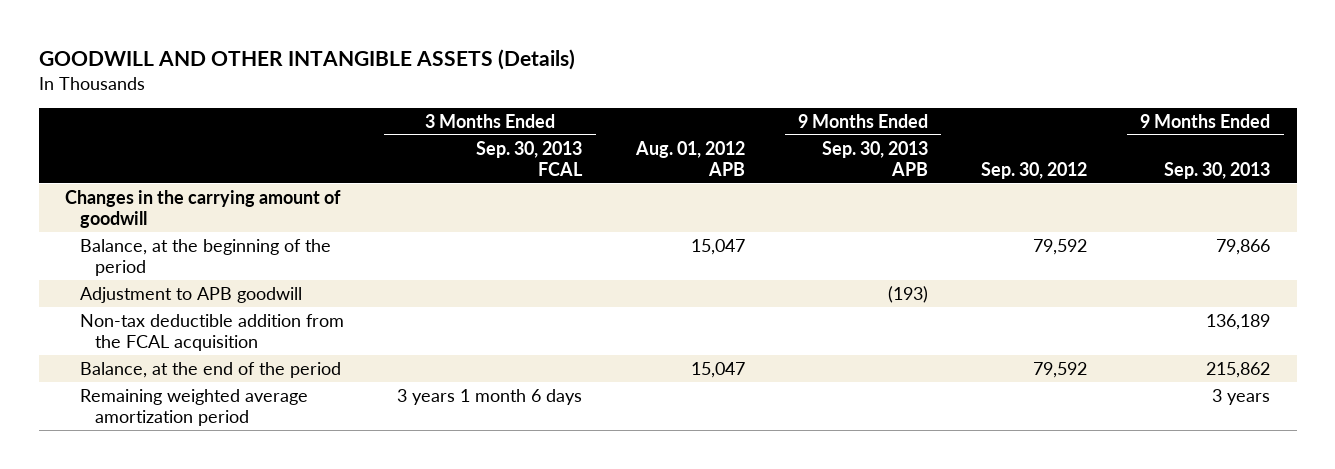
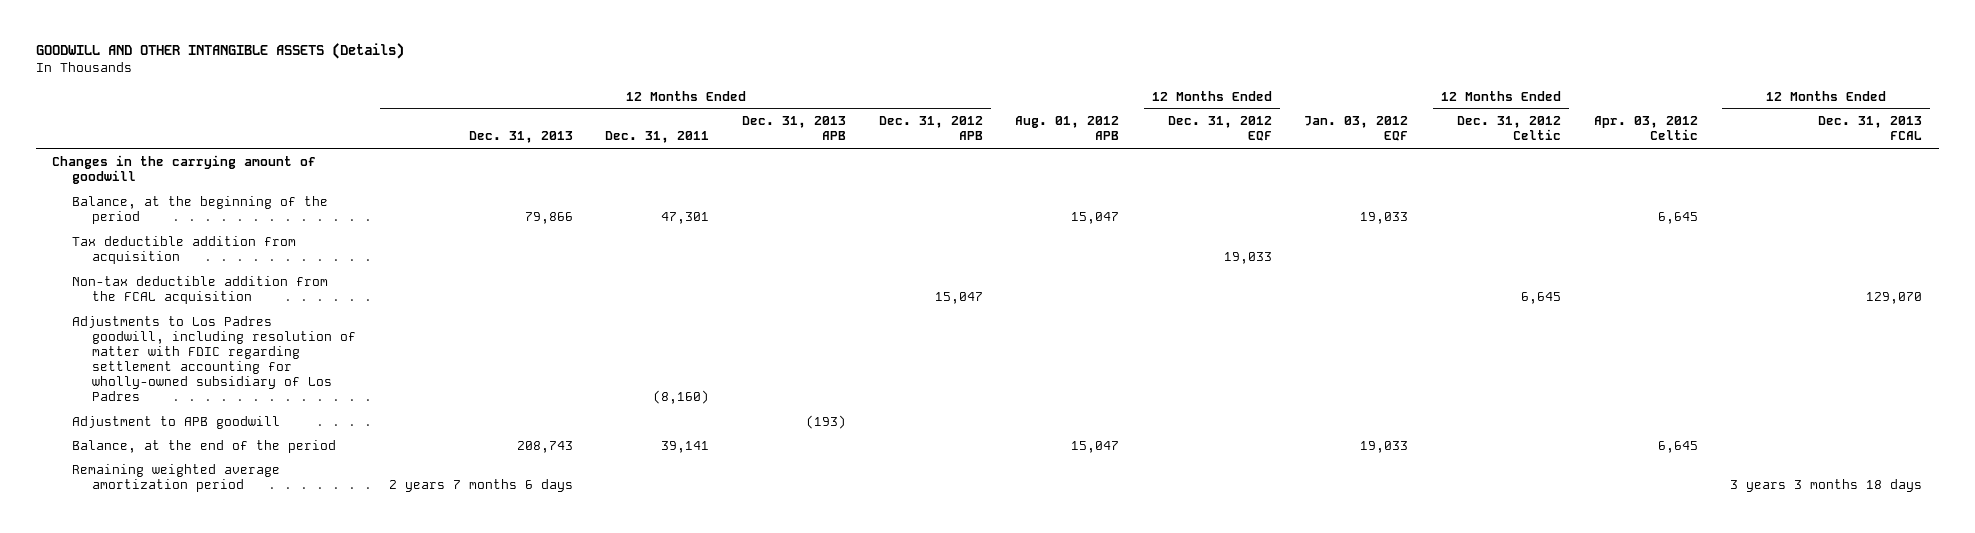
- | 3 Months Ended Sep. 30, 2013 FCAL | Aug. 01, 2012 APB | 9 Months Ended Sep. 30, 2013 APB | Sep. 30, 2012 | 9 Months Ended Sep. 30, 2013
+ | 12 Months Ended Dec. 31, 2013 | 12 Months Ended Dec. 31, 2011 | 12 Months Ended Dec. 31, 2013 APB | 12 Months Ended Dec. 31, 2012 APB | Aug. 01, 2012 APB | 12 Months Ended Dec. 31, 2012 EQF | Jan. 03, 2012 EQF | 12 Months Ended Dec. 31, 2012 Celtic | Apr. 03, 2012 Celtic | 12 Months Ended Dec. 31, 2013 FCAL
+ Tax deductible addition from acquisition | | | | | | 19,033 | | | |
+ Adjustments to Los Padres goodwill, including resolution of matter with FDIC regarding settlement accounting for wholly-owned subsidiary of Los Padres | | (8,160) | | | | | | | |
moved down: Adjustment to APB goodwill | | | (193) | | | | | | |

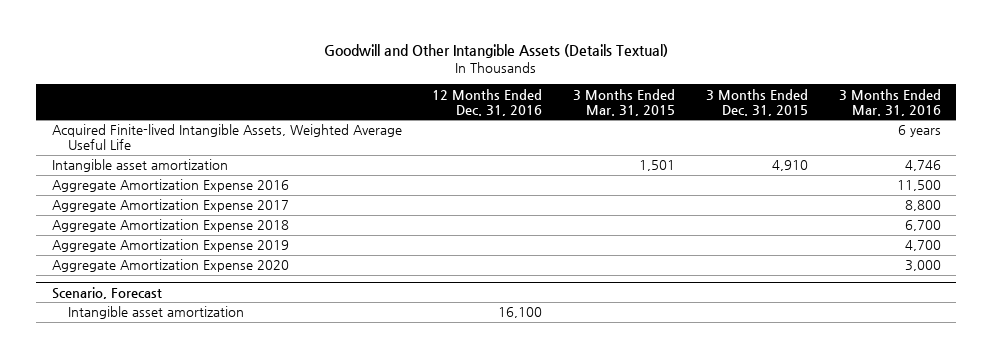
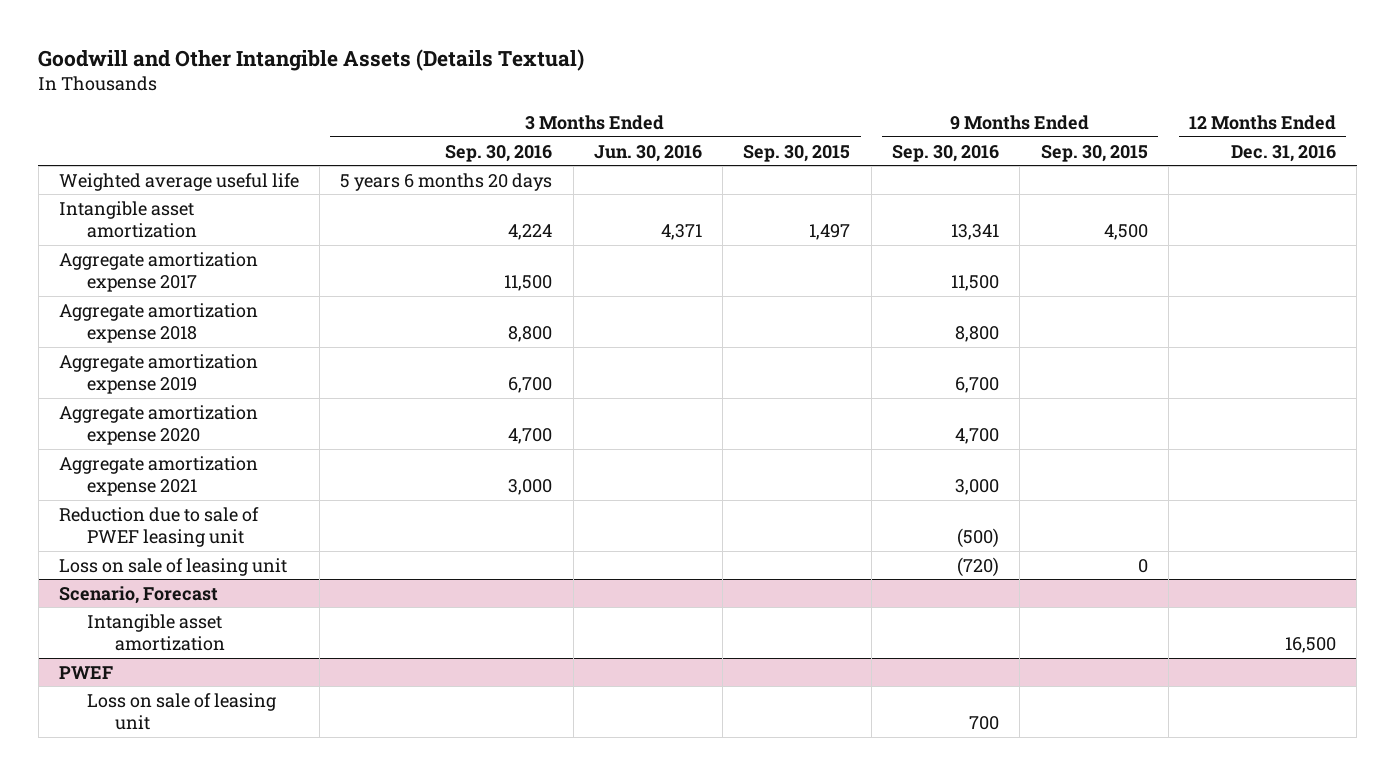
- | 12 Months Ended Dec. 31, 2016 | 3 Months Ended Mar. 31, 2015 | 3 Months Ended Dec. 31, 2015 | 3 Months Ended Mar. 31, 2016
+ | 3 Months Ended Sep. 30, 2016 | 3 Months Ended Jun. 30, 2016 | 3 Months Ended Sep. 30, 2015 | 9 Months Ended Sep. 30, 2016 | 9 Months Ended Sep. 30, 2015 | 12 Months Ended Dec. 31, 2016
- Acquired Finite-lived Intangible Assets, Weighted Average Useful Life | | | | 6 years
+ Weighted average useful life | 5 years 6 months 20 days | | | | |
- Aggregate Amortization Expense 2016 | | | | 11,500
- Aggregate Amortization Expense 2017 | | | | 8,800
- Aggregate Amortization Expense 2018 | | | | 6,700
- Aggregate Amortization Expense 2019 | | | | 4,700
- Aggregate Amortization Expense 2020 | | | | 3,000
+ Aggregate amortization expense 2017 | 11,500 | | | 11,500 | |
+ Aggregate amortization expense 2018 | 8,800 | | | 8,800 | |
+ Aggregate amortization expense 2019 | 6,700 | | | 6,700 | |
+ Aggregate amortization expense 2020 | 4,700 | | | 4,700 | |
+ Aggregate amortization expense 2021 | 3,000 | | | 3,000 | |
+ Reduction due to sale of PWEF leasing unit | | | | (500) | |
+ Loss on sale of leasing unit | | | | (720) | 0 |
@ Scenario, Forecast
- Intangible asset amortization | 16,100 | | |
+ Intangible asset amortization | | | | | | 16,500
+ PWEF
+ Loss on sale of leasing unit | | | | 700 | |

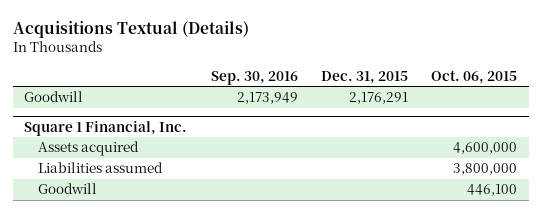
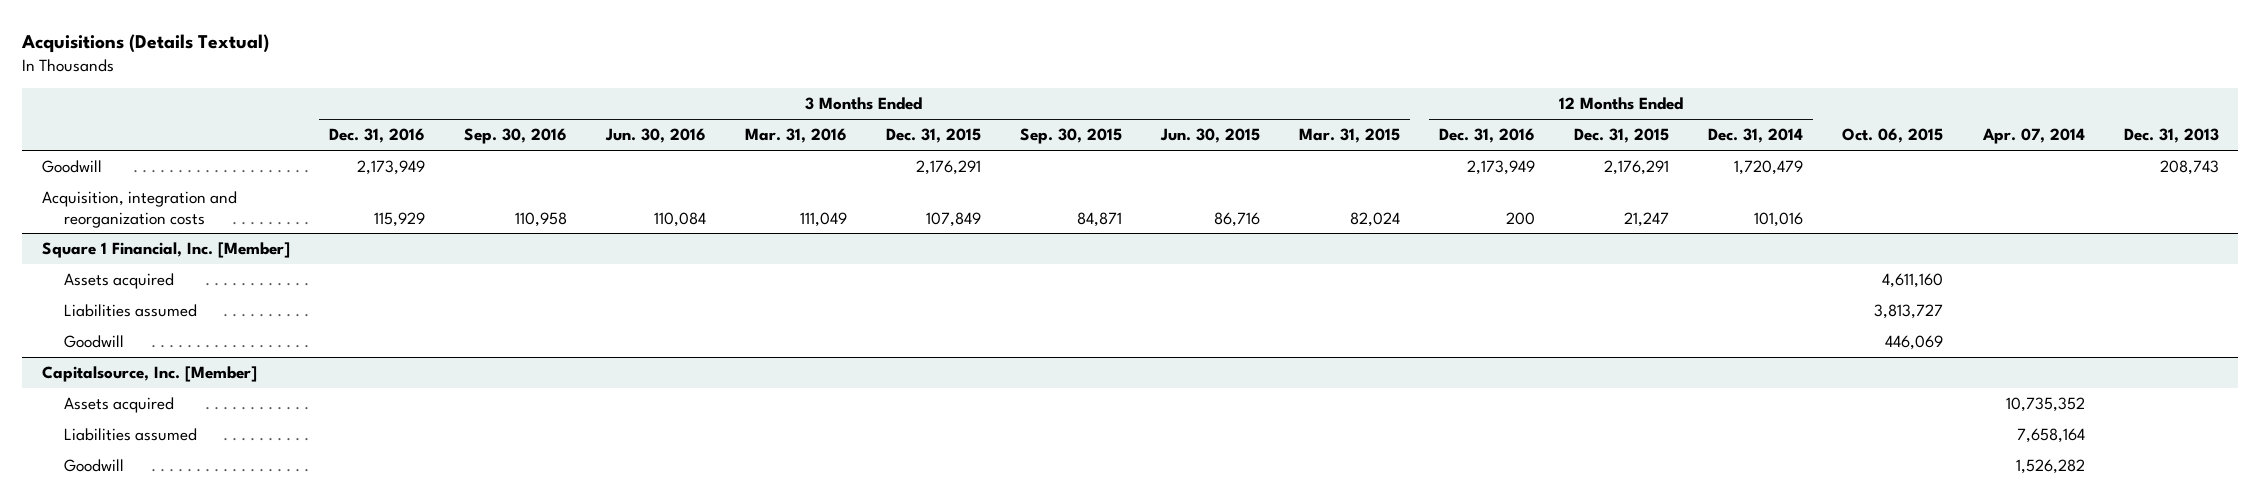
- Acquisitions Textual (Details)
+ Acquisitions (Details Textual)
- | Sep. 30, 2016 | Dec. 31, 2015 | Oct. 06, 2015
+ | 3 Months Ended Dec. 31, 2016 | 3 Months Ended Sep. 30, 2016 | 3 Months Ended Jun. 30, 2016 | 3 Months Ended Mar. 31, 2016 | 3 Months Ended Dec. 31, 2015 | 3 Months Ended Sep. 30, 2015 | 3 Months Ended Jun. 30, 2015 | 3 Months Ended Mar. 31, 2015 | 12 Months Ended Dec. 31, 2016 | 12 Months Ended Dec. 31, 2015 | 12 Months Ended Dec. 31, 2014 | Oct. 06, 2015 | Apr. 07, 2014 | Dec. 31, 2013
- Square 1 Financial, Inc.
- Assets acquired | | | 4,600,000
- Liabilities assumed | | | 3,800,000
- Goodwill | | | 446,100
+ Acquisition, integration and reorganization costs | 115,929 | 110,958 | 110,084 | 111,049 | 107,849 | 84,871 | 86,716 | 82,024 | 200 | 21,247 | 101,016 | | |
+ Square 1 Financial, Inc. [Member]
+ Assets acquired | | | | | | | | | | | | 4,611,160 | |
+ Liabilities assumed | | | | | | | | | | | | 3,813,727 | |
+ Goodwill | | | | | | | | | | | | 446,069 | |
+ Capitalsource, Inc. [Member]
+ Assets acquired | | | | | | | | | | | | | 10,735,352 |
+ Liabilities assumed | | | | | | | | | | | | | 7,658,164 |
+ Goodwill | | | | | | | | | | | | | 1,526,282 |

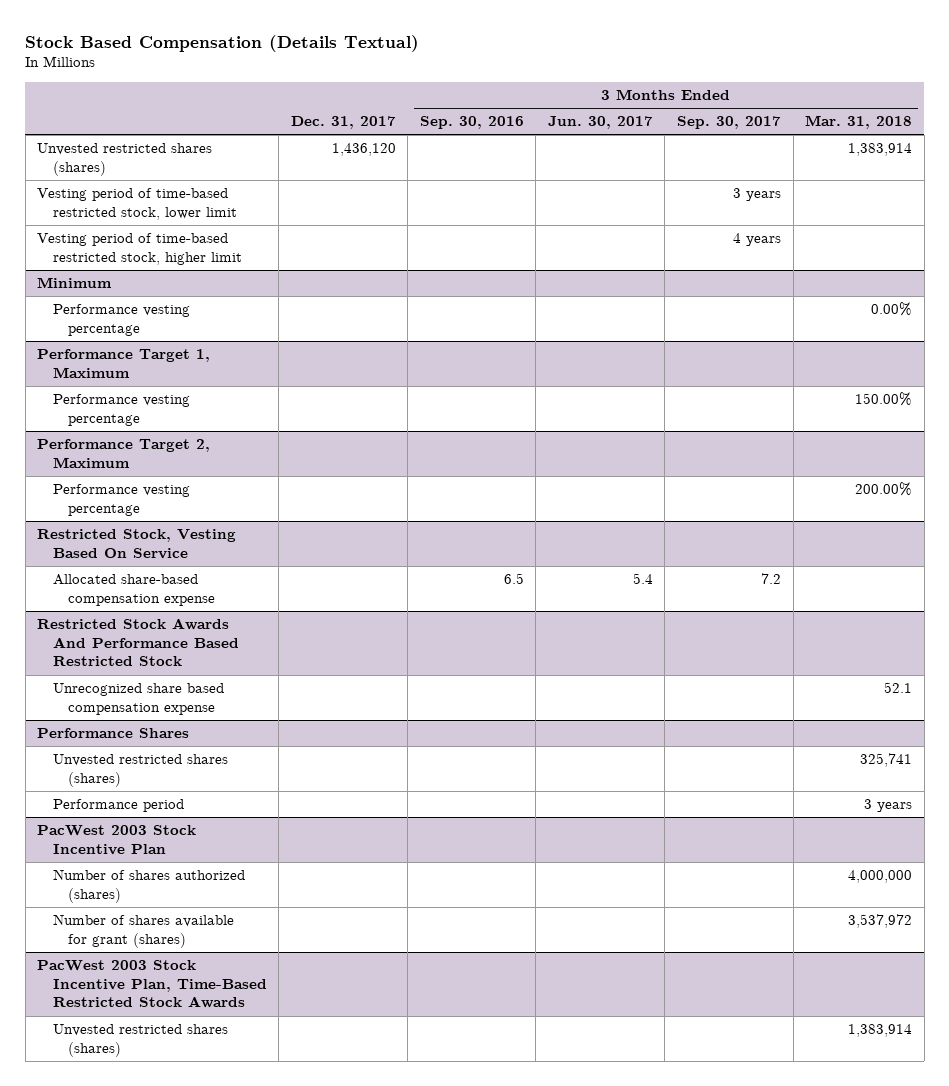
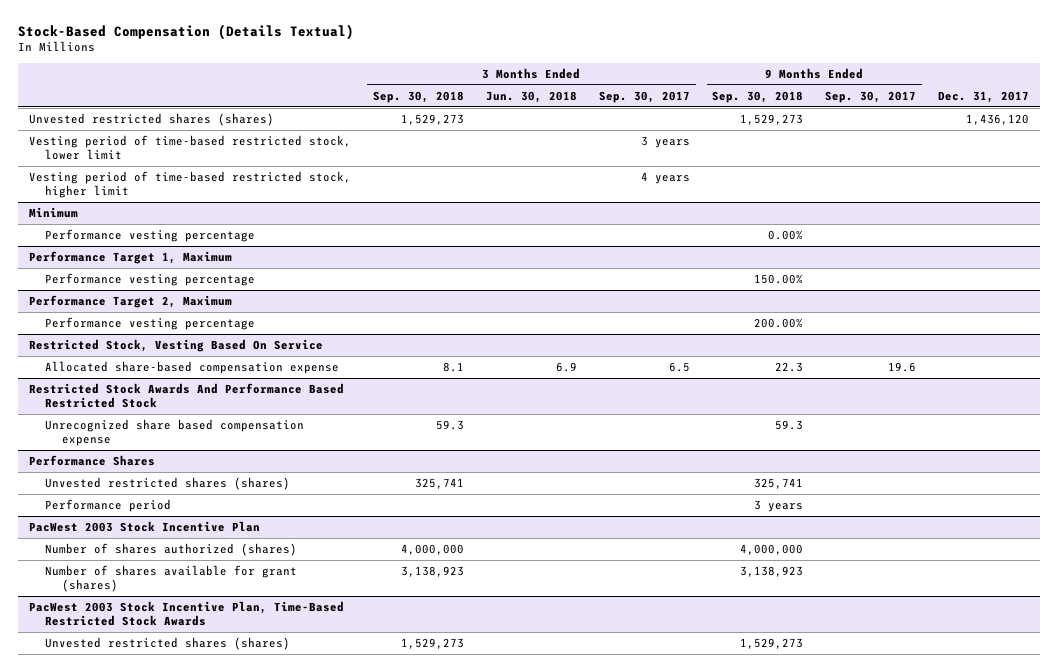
- Stock Based Compensation (Details Textual)
+ Stock-Based Compensation (Details Textual)
- | Dec. 31, 2017 | 3 Months Ended Sep. 30, 2016 | 3 Months Ended Jun. 30, 2017 | 3 Months Ended Sep. 30, 2017 | 3 Months Ended Mar. 31, 2018
+ | 3 Months Ended Sep. 30, 2018 | 3 Months Ended Jun. 30, 2018 | 3 Months Ended Sep. 30, 2017 | 9 Months Ended Sep. 30, 2018 | 9 Months Ended Sep. 30, 2017 | Dec. 31, 2017
@ Restricted Stock, Vesting Based On Service
- Allocated share-based compensation expense | | 6.5 | 5.4 | 7.2 |
+ Allocated share-based compensation expense | 8.1 | 6.9 | 6.5 | 22.3 | 19.6 |

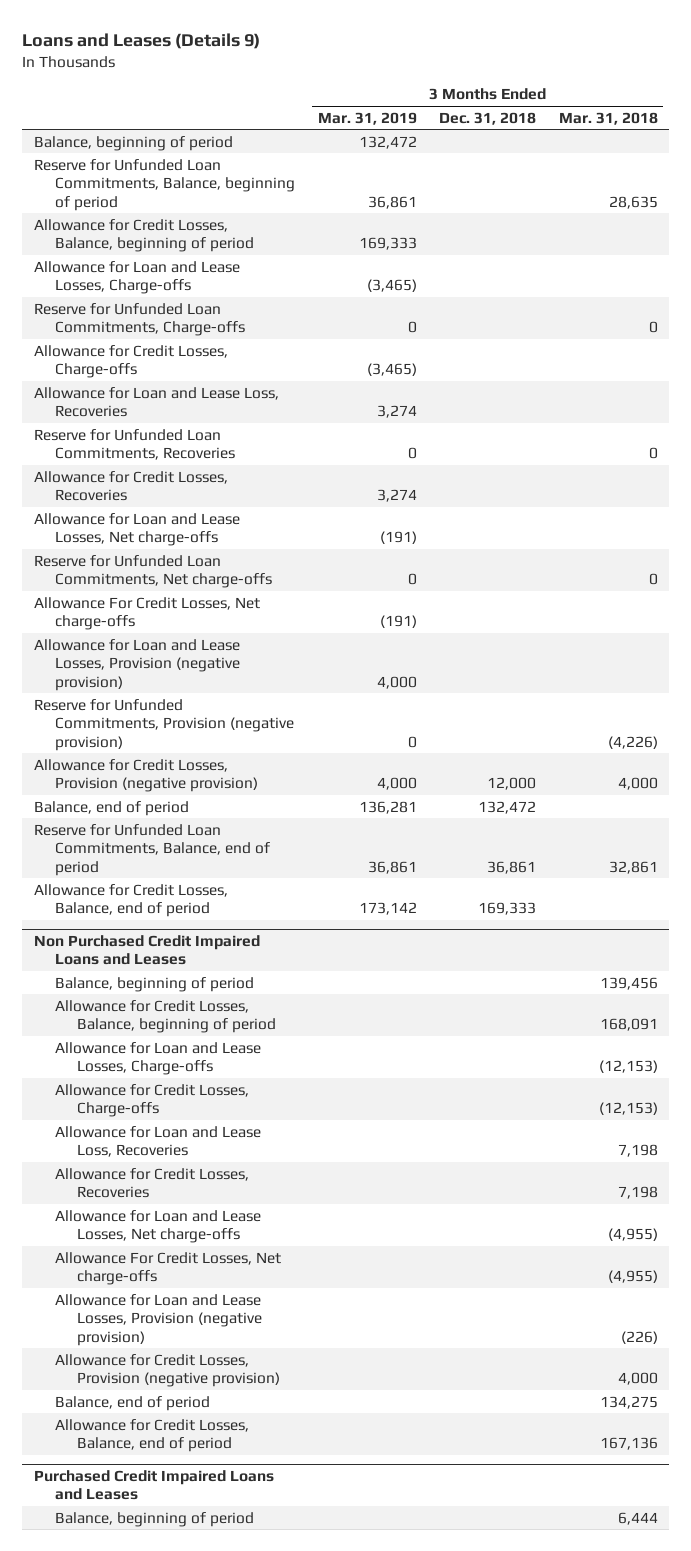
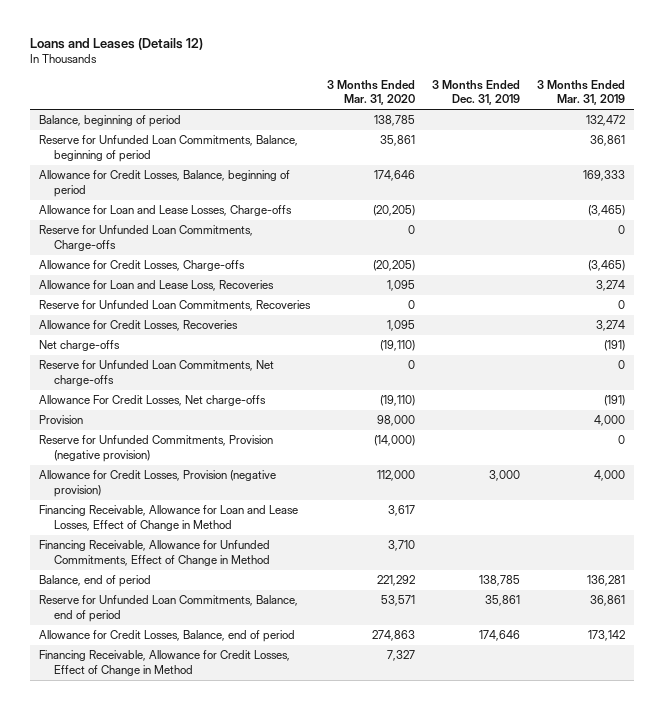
- Loans and Leases (Details 9)
+ Loans and Leases (Details 12)
- | 3 Months Ended Mar. 31, 2019 | 3 Months Ended Dec. 31, 2018 | 3 Months Ended Mar. 31, 2018
+ | 3 Months Ended Mar. 31, 2020 | 3 Months Ended Dec. 31, 2019 | 3 Months Ended Mar. 31, 2019
- Allowance for Loan and Lease Losses, Net charge-offs | (191) | |
+ Net charge-offs | (19,110) | | (191)
- Allowance for Loan and Lease Losses, Provision (negative provision) | 4,000 | |
+ Provision | 98,000 | | 4,000
+ Financing Receivable, Allowance for Loan and Lease Losses, Effect of Change in Method | 3,617 | |
+ Financing Receivable, Allowance for Unfunded Commitments, Effect of Change in Method | 3,710 | |
- Non Purchased Credit Impaired Loans and Leases
- Balance, beginning of period | | | 139,456
- Allowance for Credit Losses, Balance, beginning of period | | | 168,091
- Allowance for Loan and Lease Losses, Charge-offs | | | (12,153)
- Allowance for Credit Losses, Charge-offs | | | (12,153)
- Allowance for Loan and Lease Loss, Recoveries | | | 7,198
- Allowance for Credit Losses, Recoveries | | | 7,198
- Allowance for Loan and Lease Losses, Net charge-offs | | | (4,955)
- Allowance For Credit Losses, Net charge-offs | | | (4,955)
- Allowance for Loan and Lease Losses, Provision (negative provision) | | | (226)
- Allowance for Credit Losses, Provision (negative provision) | | | 4,000
- Balance, end of period | | | 134,275
- Allowance for Credit Losses, Balance, end of period | | | 167,136
- Purchased Credit Impaired Loans and Leases
- Balance, beginning of period | | | 6,444
+ Financing Receivable, Allowance for Credit Losses, Effect of Change in Method | 7,327 | |

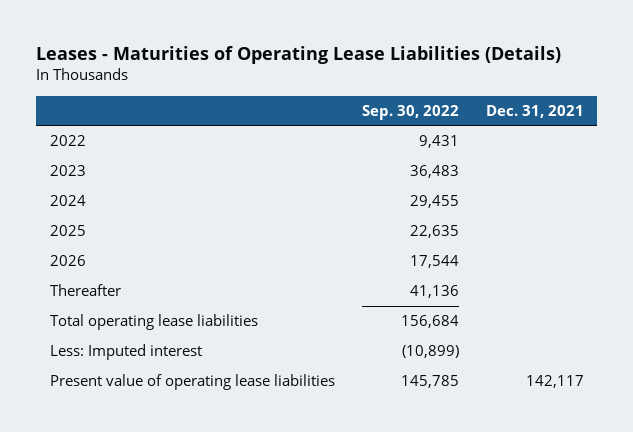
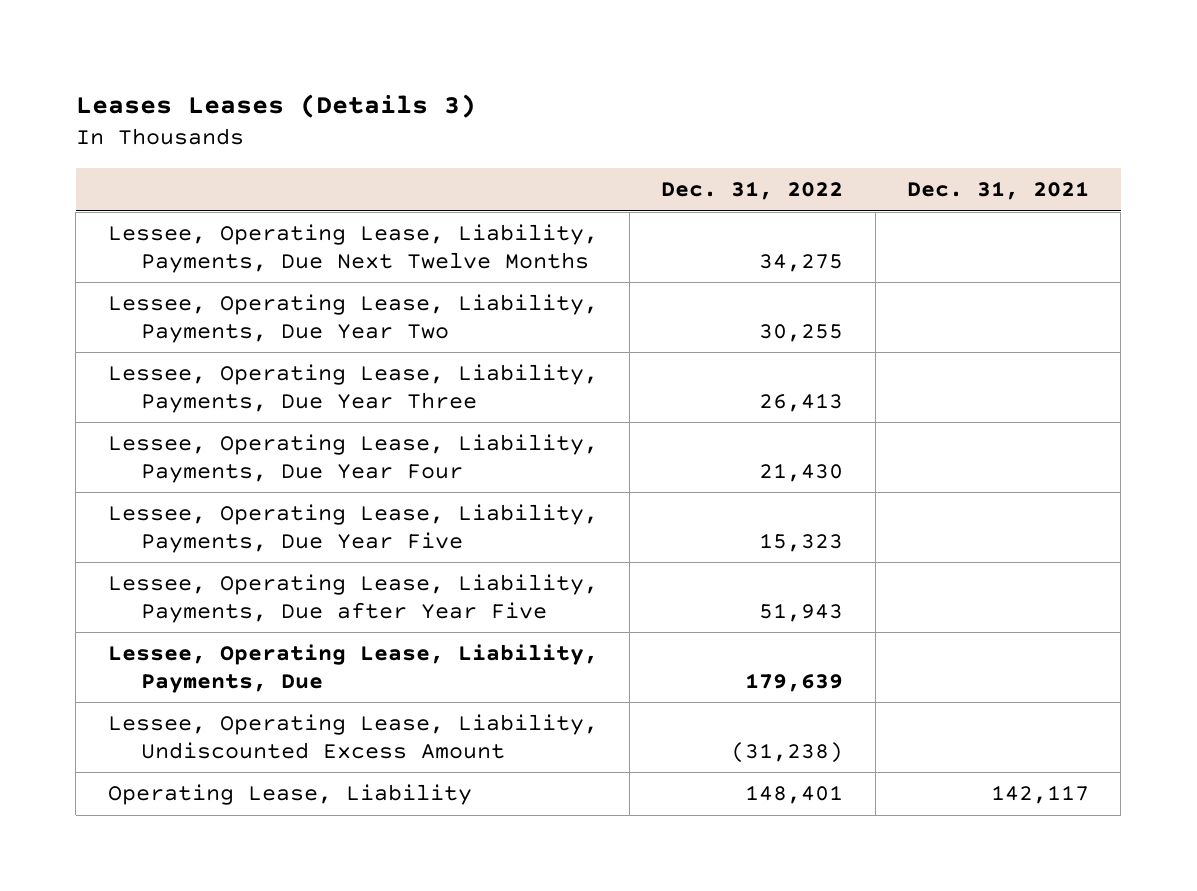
- Leases - Maturities of Operating Lease Liabilities (Details)
+ Leases Leases (Details 3)
- | Sep. 30, 2022 | Dec. 31, 2021
+ | Dec. 31, 2022 | Dec. 31, 2021
- 2022 | 9,431 |
- 2023 | 36,483 |
- 2024 | 29,455 |
- 2025 | 22,635 |
- 2026 | 17,544 |
- Thereafter | 41,136 |
- Total operating lease liabilities | 156,684 |
- Less: Imputed interest | (10,899) |
- Present value of operating lease liabilities | 145,785 | 142,117
+ Lessee, Operating Lease, Liability, Payments, Due Next Twelve Months | 34,275 |
+ Lessee, Operating Lease, Liability, Payments, Due Year Two | 30,255 |
+ Lessee, Operating Lease, Liability, Payments, Due Year Three | 26,413 |
+ Lessee, Operating Lease, Liability, Payments, Due Year Four | 21,430 |
+ Lessee, Operating Lease, Liability, Payments, Due Year Five | 15,323 |
+ Lessee, Operating Lease, Liability, Payments, Due after Year Five | 51,943 |
+ Lessee, Operating Lease, Liability, Payments, Due | 179,639 |
+ Lessee, Operating Lease, Liability, Undiscounted Excess Amount | (31,238) |
+ Operating Lease, Liability | 148,401 | 142,117

